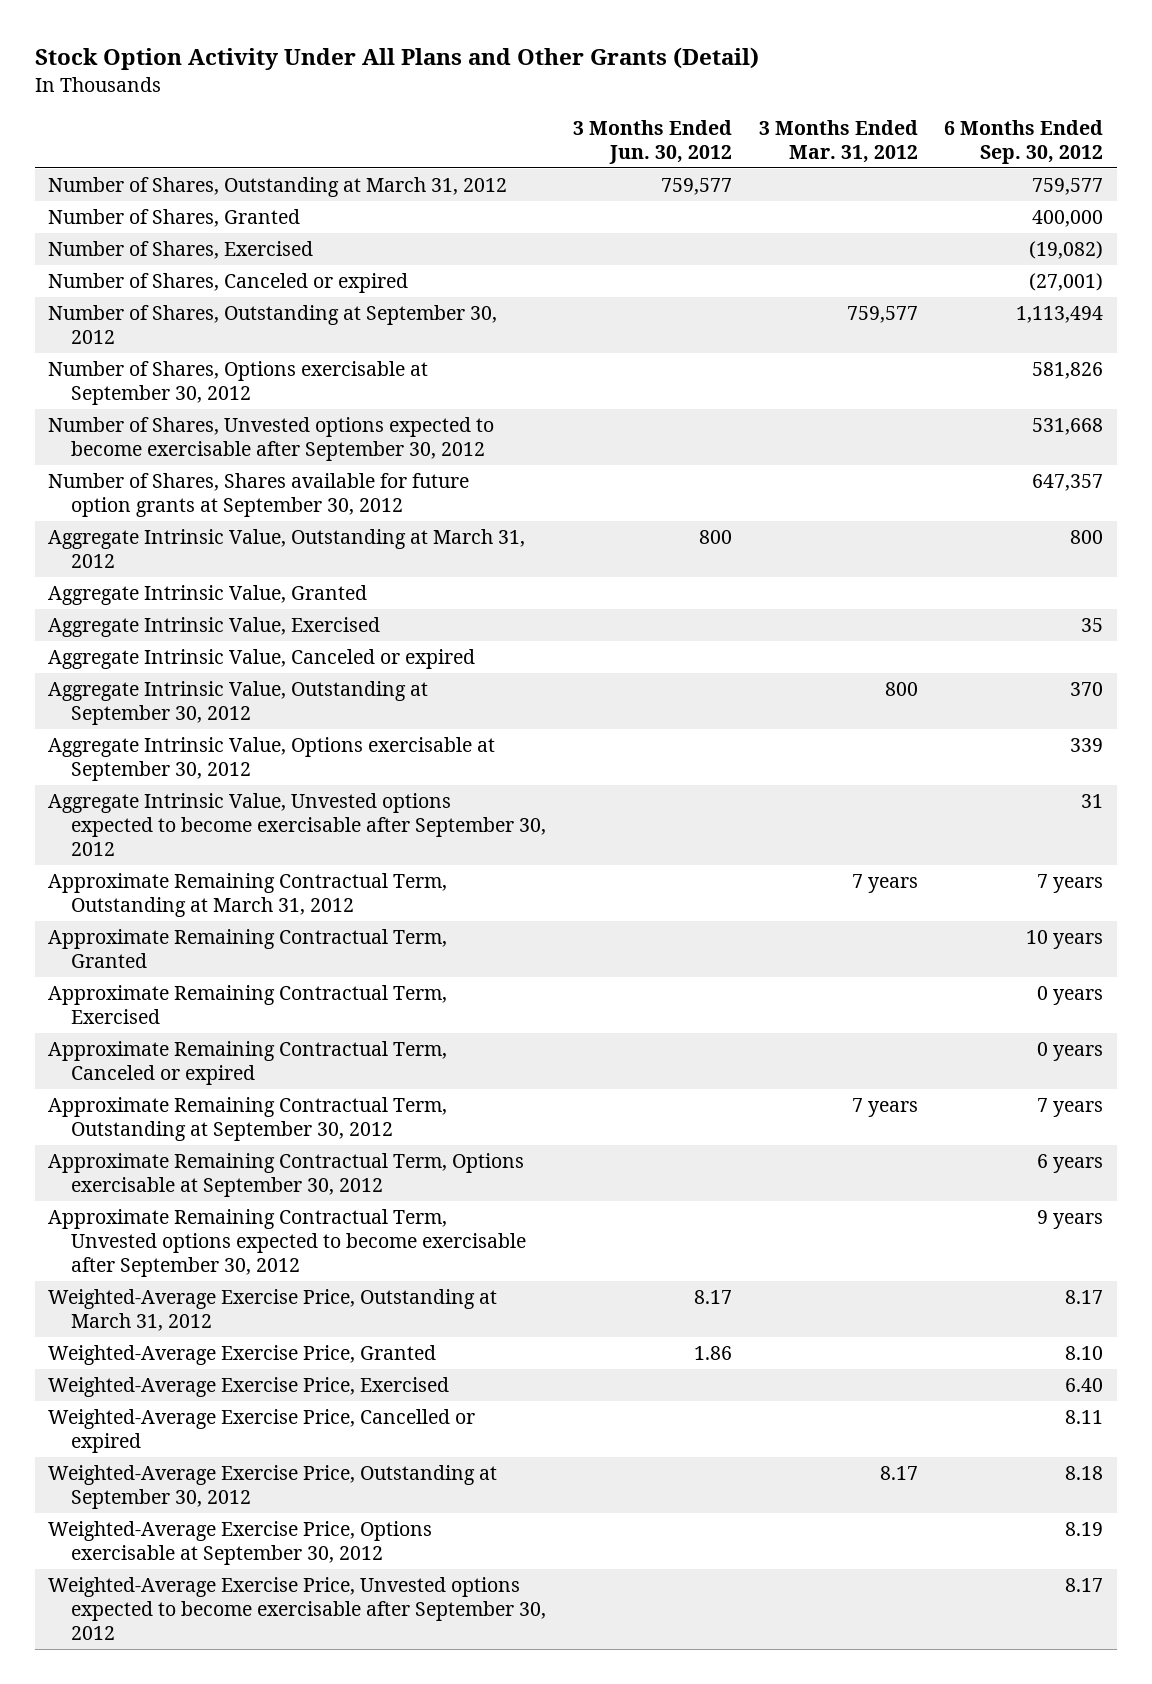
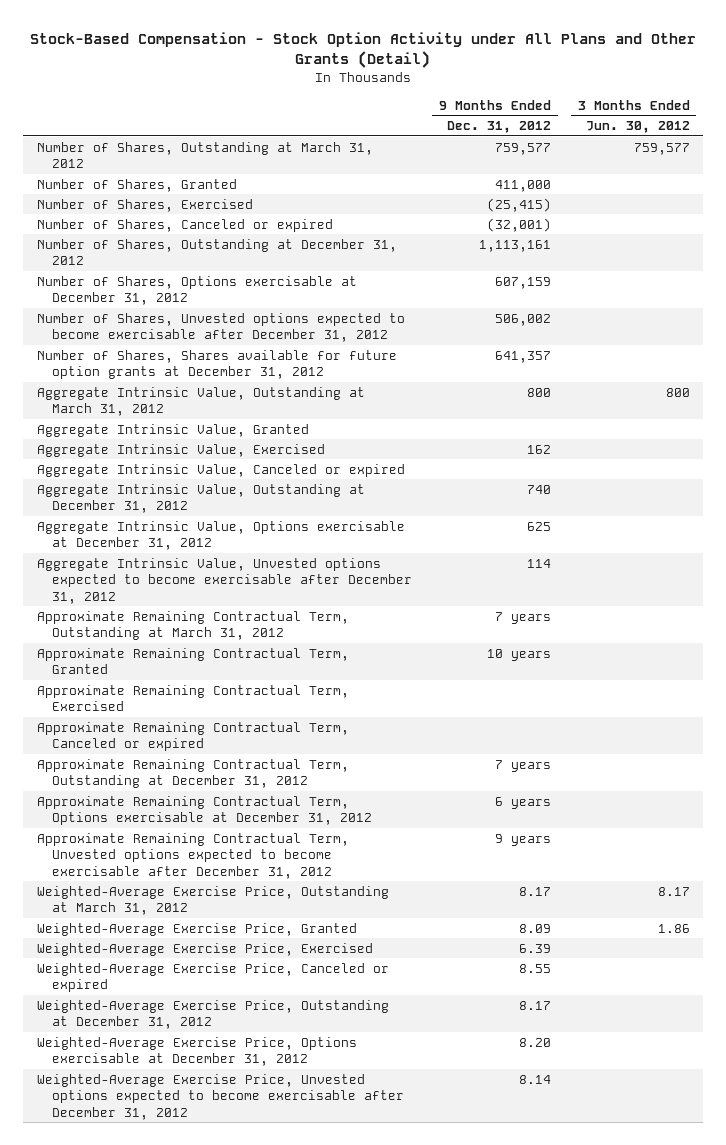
- Stock Option Activity Under All Plans and Other Grants (Detail)
+ Stock-Based Compensation - Stock Option Activity under All Plans and Other Grants (Detail)
- | 3 Months Ended Jun. 30, 2012 | 3 Months Ended Mar. 31, 2012 | 6 Months Ended Sep. 30, 2012
+ | 9 Months Ended Dec. 31, 2012 | 3 Months Ended Jun. 30, 2012
- Number of Shares, Outstanding at September 30, 2012 | | 759,577 | 1,113,494
- Number of Shares, Options exercisable at September 30, 2012 | | | 581,826
- Number of Shares, Unvested options expected to become exercisable after September 30, 2012 | | | 531,668
- Number of Shares, Shares available for future option grants at September 30, 2012 | | | 647,357
+ Number of Shares, Outstanding at December 31, 2012 | 1,113,161 |
+ Number of Shares, Options exercisable at December 31, 2012 | 607,159 |
+ Number of Shares, Unvested options expected to become exercisable after December 31, 2012 | 506,002 |
+ Number of Shares, Shares available for future option grants at December 31, 2012 | 641,357 |
- Aggregate Intrinsic Value, Outstanding at September 30, 2012 | | 800 | 370
- Aggregate Intrinsic Value, Options exercisable at September 30, 2012 | | | 339
- Aggregate Intrinsic Value, Unvested options expected to become exercisable after September 30, 2012 | | | 31
+ Aggregate Intrinsic Value, Outstanding at December 31, 2012 | 740 |
+ Aggregate Intrinsic Value, Options exercisable at December 31, 2012 | 625 |
+ Aggregate Intrinsic Value, Unvested options expected to become exercisable after December 31, 2012 | 114 |
- Approximate Remaining Contractual Term, Outstanding at September 30, 2012 | | 7 years | 7 years
- Approximate Remaining Contractual Term, Options exercisable at September 30, 2012 | | | 6 years
- Approximate Remaining Contractual Term, Unvested options expected to become exercisable after September 30, 2012 | | | 9 years
+ Approximate Remaining Contractual Term, Outstanding at December 31, 2012 | 7 years |
+ Approximate Remaining Contractual Term, Options exercisable at December 31, 2012 | 6 years |
+ Approximate Remaining Contractual Term, Unvested options expected to become exercisable after December 31, 2012 | 9 years |
- Weighted-Average Exercise Price, Cancelled or expired | | | 8.11
- Weighted-Average Exercise Price, Outstanding at September 30, 2012 | | 8.17 | 8.18
- Weighted-Average Exercise Price, Options exercisable at September 30, 2012 | | | 8.19
- Weighted-Average Exercise Price, Unvested options expected to become exercisable after September 30, 2012 | | | 8.17
+ Weighted-Average Exercise Price, Canceled or expired | 8.55 |
+ Weighted-Average Exercise Price, Outstanding at December 31, 2012 | 8.17 |
+ Weighted-Average Exercise Price, Options exercisable at December 31, 2012 | 8.20 |
+ Weighted-Average Exercise Price, Unvested options expected to become exercisable after December 31, 2012 | 8.14 |

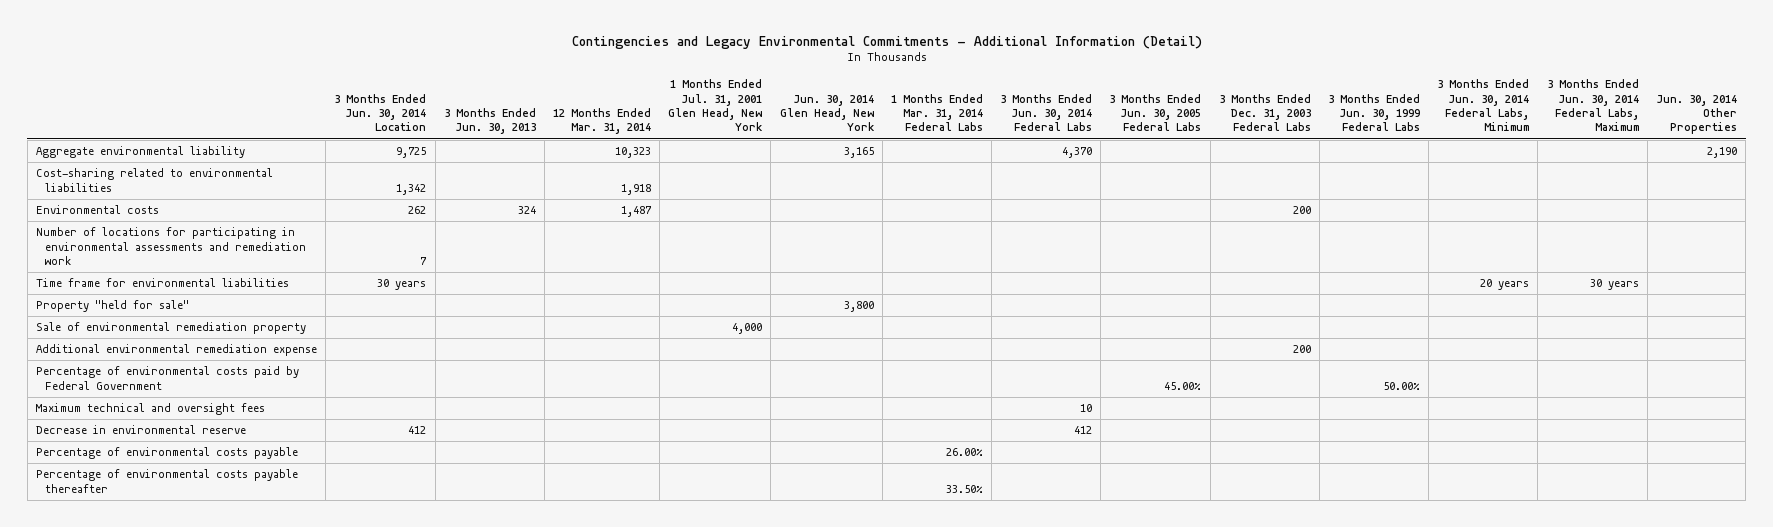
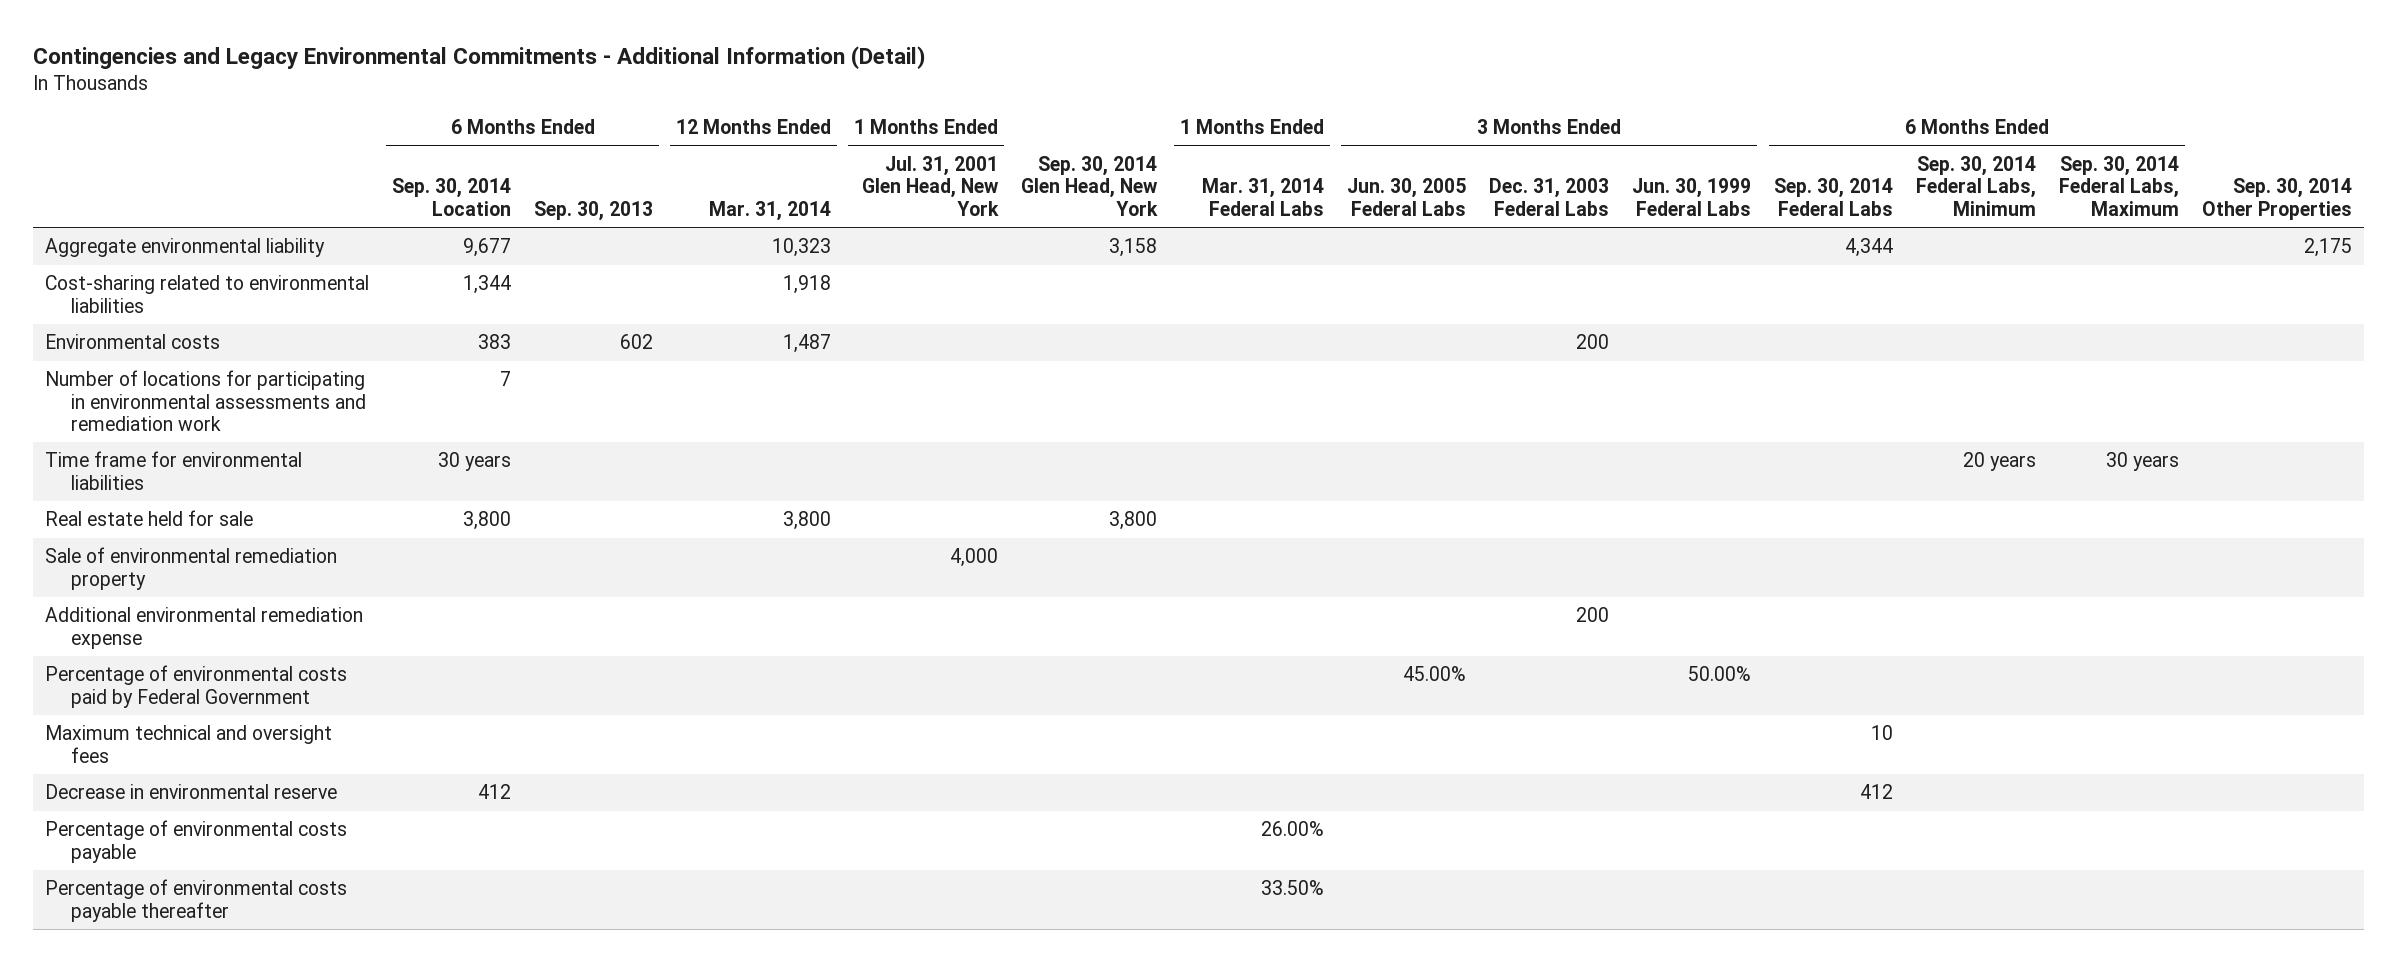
- | 3 Months Ended Jun. 30, 2014 Location | 3 Months Ended Jun. 30, 2013 | 12 Months Ended Mar. 31, 2014 | 1 Months Ended Jul. 31, 2001 Glen Head, New York | Jun. 30, 2014 Glen Head, New York | 1 Months Ended Mar. 31, 2014 Federal Labs | 3 Months Ended Jun. 30, 2014 Federal Labs | 3 Months Ended Jun. 30, 2005 Federal Labs | 3 Months Ended Dec. 31, 2003 Federal Labs | 3 Months Ended Jun. 30, 1999 Federal Labs | 3 Months Ended Jun. 30, 2014 Federal Labs, Minimum | 3 Months Ended Jun. 30, 2014 Federal Labs, Maximum | Jun. 30, 2014 Other Properties
+ | 6 Months Ended Sep. 30, 2014 Location | 6 Months Ended Sep. 30, 2013 | 12 Months Ended Mar. 31, 2014 | 1 Months Ended Jul. 31, 2001 Glen Head, New York | Sep. 30, 2014 Glen Head, New York | 1 Months Ended Mar. 31, 2014 Federal Labs | 3 Months Ended Jun. 30, 2005 Federal Labs | 3 Months Ended Dec. 31, 2003 Federal Labs | 3 Months Ended Jun. 30, 1999 Federal Labs | 6 Months Ended Sep. 30, 2014 Federal Labs | 6 Months Ended Sep. 30, 2014 Federal Labs, Minimum | 6 Months Ended Sep. 30, 2014 Federal Labs, Maximum | Sep. 30, 2014 Other Properties
- Property "held for sale" | | | | | 3,800 | | | | | | | |
+ Real estate held for sale | 3,800 | | 3,800 | | 3,800 | | | | | | | |

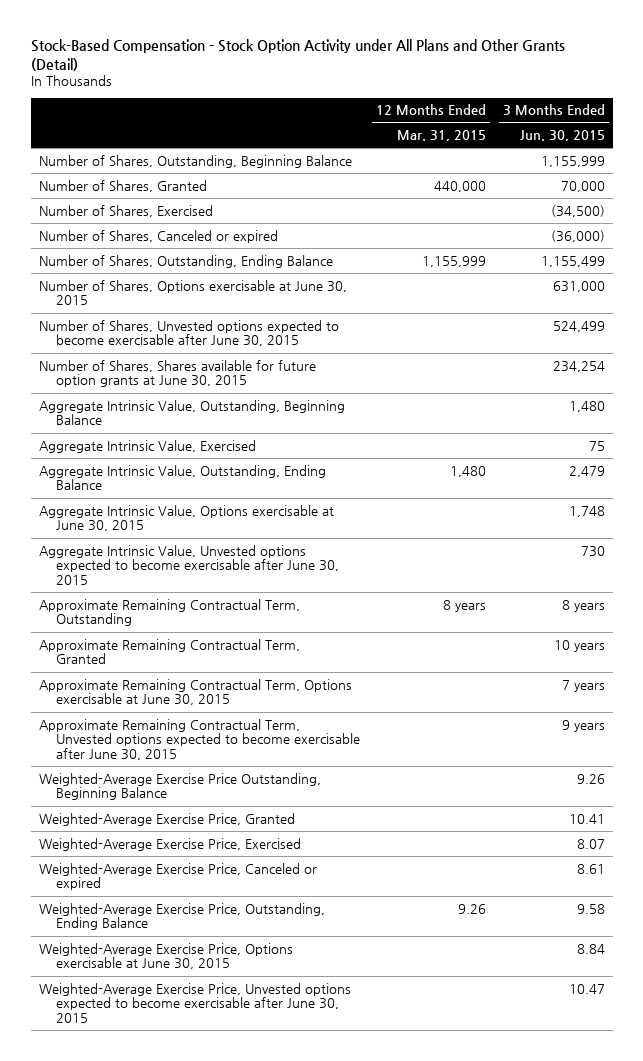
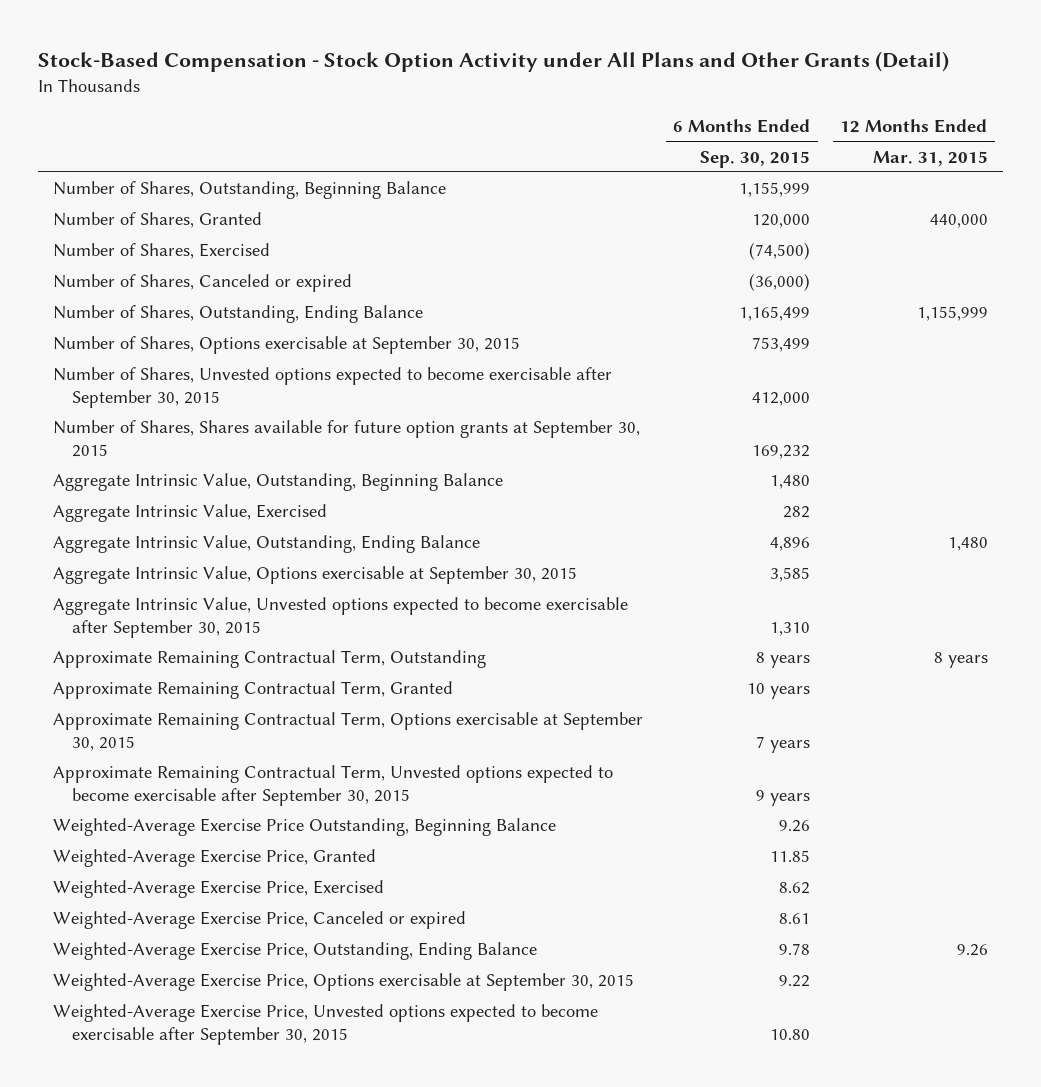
- | 12 Months Ended Mar. 31, 2015 | 3 Months Ended Jun. 30, 2015
+ | 6 Months Ended Sep. 30, 2015 | 12 Months Ended Mar. 31, 2015
- Number of Shares, Options exercisable at June 30, 2015 | | 631,000
- Number of Shares, Unvested options expected to become exercisable after June 30, 2015 | | 524,499
- Number of Shares, Shares available for future option grants at June 30, 2015 | | 234,254
+ Number of Shares, Options exercisable at September 30, 2015 | 753,499 |
+ Number of Shares, Unvested options expected to become exercisable after September 30, 2015 | 412,000 |
+ Number of Shares, Shares available for future option grants at September 30, 2015 | 169,232 |
- Aggregate Intrinsic Value, Options exercisable at June 30, 2015 | | 1,748
- Aggregate Intrinsic Value, Unvested options expected to become exercisable after June 30, 2015 | | 730
+ Aggregate Intrinsic Value, Options exercisable at September 30, 2015 | 3,585 |
+ Aggregate Intrinsic Value, Unvested options expected to become exercisable after September 30, 2015 | 1,310 |
- Approximate Remaining Contractual Term, Options exercisable at June 30, 2015 | | 7 years
- Approximate Remaining Contractual Term, Unvested options expected to become exercisable after June 30, 2015 | | 9 years
+ Approximate Remaining Contractual Term, Options exercisable at September 30, 2015 | 7 years |
+ Approximate Remaining Contractual Term, Unvested options expected to become exercisable after September 30, 2015 | 9 years |
- Weighted-Average Exercise Price, Options exercisable at June 30, 2015 | | 8.84
- Weighted-Average Exercise Price, Unvested options expected to become exercisable after June 30, 2015 | | 10.47
+ Weighted-Average Exercise Price, Options exercisable at September 30, 2015 | 9.22 |
+ Weighted-Average Exercise Price, Unvested options expected to become exercisable after September 30, 2015 | 10.80 |

